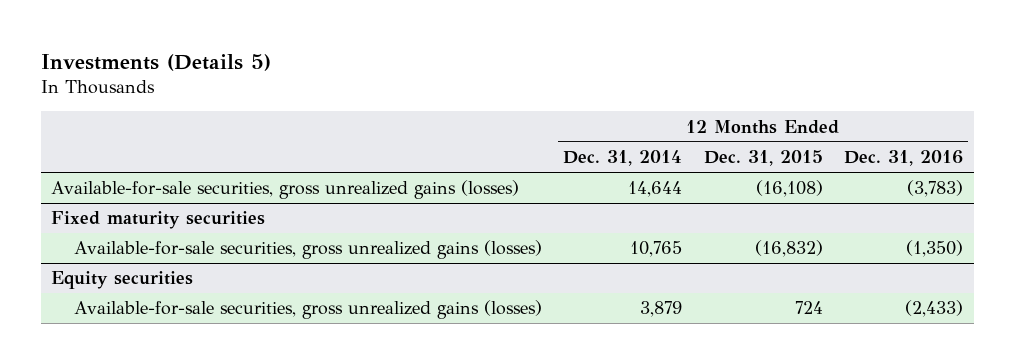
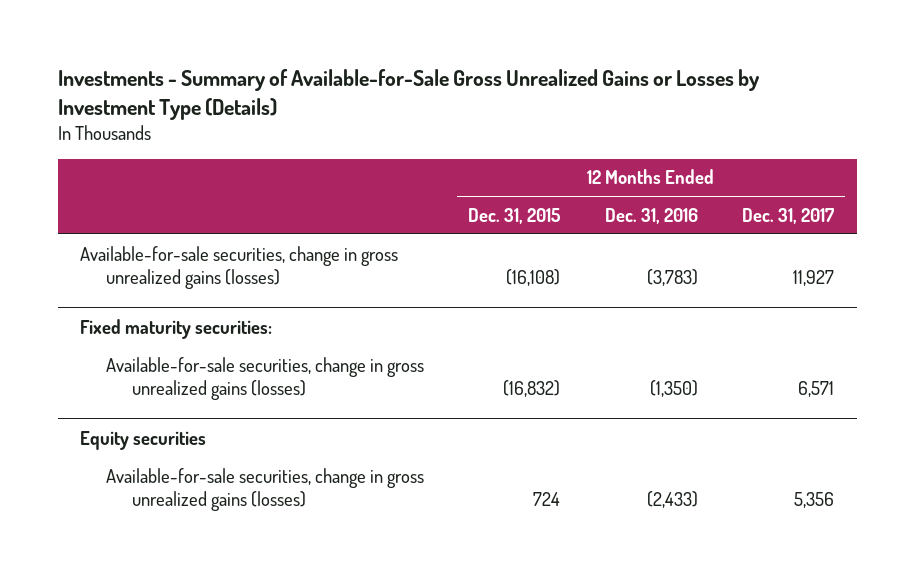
- Investments (Details 5)
+ Investments - Summary of Available-for-Sale Gross Unrealized Gains or Losses by Investment Type (Details)
- | 12 Months Ended Dec. 31, 2014 | 12 Months Ended Dec. 31, 2015 | 12 Months Ended Dec. 31, 2016
+ | 12 Months Ended Dec. 31, 2015 | 12 Months Ended Dec. 31, 2016 | 12 Months Ended Dec. 31, 2017
- Available-for-sale securities, gross unrealized gains (losses) | 14,644 | (16,108) | (3,783)
- Fixed maturity securities
- Available-for-sale securities, gross unrealized gains (losses) | 10,765 | (16,832) | (1,350)
+ Available-for-sale securities, change in gross unrealized gains (losses) | (16,108) | (3,783) | 11,927
+ Fixed maturity securities:
+ Available-for-sale securities, change in gross unrealized gains (losses) | (16,832) | (1,350) | 6,571
@ Equity securities
- Available-for-sale securities, gross unrealized gains (losses) | 3,879 | 724 | (2,433)
+ Available-for-sale securities, change in gross unrealized gains (losses) | 724 | (2,433) | 5,356

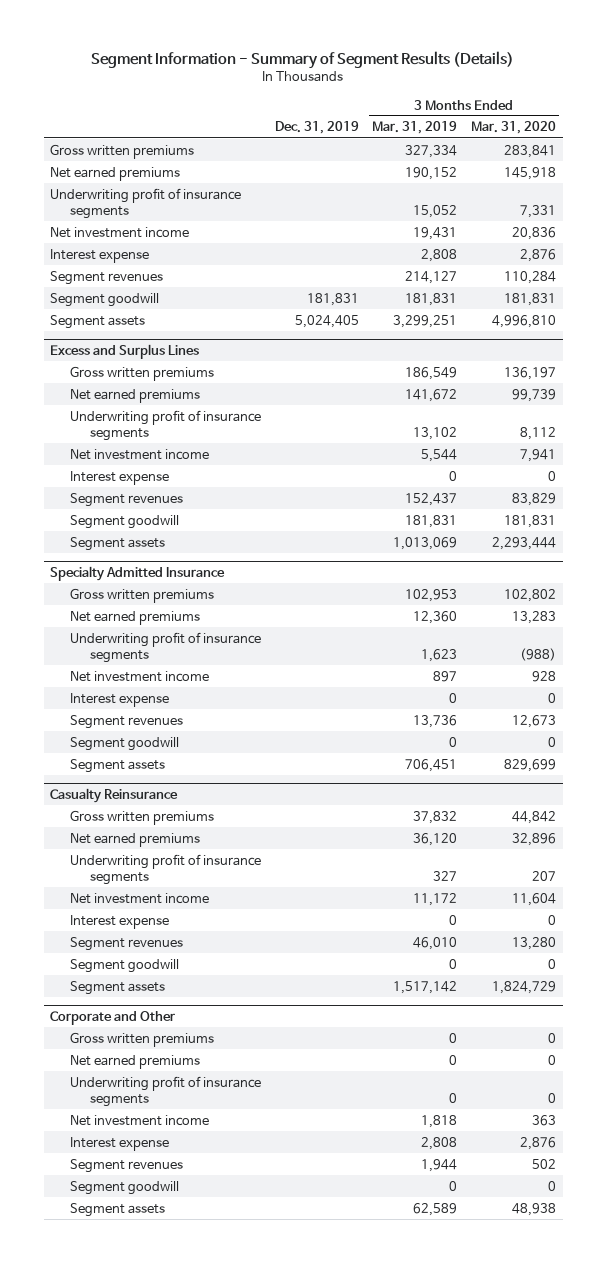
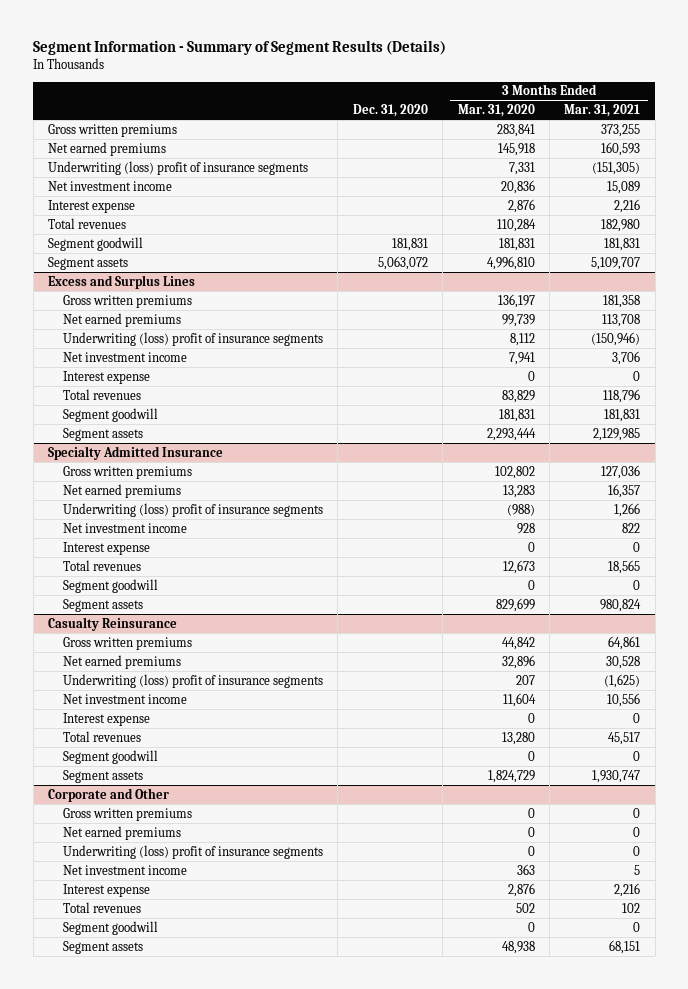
- | Dec. 31, 2019 | 3 Months Ended Mar. 31, 2019 | 3 Months Ended Mar. 31, 2020
+ | Dec. 31, 2020 | 3 Months Ended Mar. 31, 2020 | 3 Months Ended Mar. 31, 2021
- Underwriting profit of insurance segments | | 15,052 | 7,331
+ Underwriting (loss) profit of insurance segments | | 7,331 | (151,305)
- Segment revenues | | 214,127 | 110,284
+ Total revenues | | 110,284 | 182,980
@ Excess and Surplus Lines
- Underwriting profit of insurance segments | | 13,102 | 8,112
+ Underwriting (loss) profit of insurance segments | | 8,112 | (150,946)
- Segment revenues | | 152,437 | 83,829
+ Total revenues | | 83,829 | 118,796
@ Specialty Admitted Insurance
- Underwriting profit of insurance segments | | 1,623 | (988)
+ Underwriting (loss) profit of insurance segments | | (988) | 1,266
- Segment revenues | | 13,736 | 12,673
+ Total revenues | | 12,673 | 18,565
@ Casualty Reinsurance
- Underwriting profit of insurance segments | | 327 | 207
+ Underwriting (loss) profit of insurance segments | | 207 | (1,625)
- Segment revenues | | 46,010 | 13,280
+ Total revenues | | 13,280 | 45,517
@ Corporate and Other
- Underwriting profit of insurance segments | | 0 | 0
+ Underwriting (loss) profit of insurance segments | | 0 | 0
- Segment revenues | | 1,944 | 502
+ Total revenues | | 502 | 102

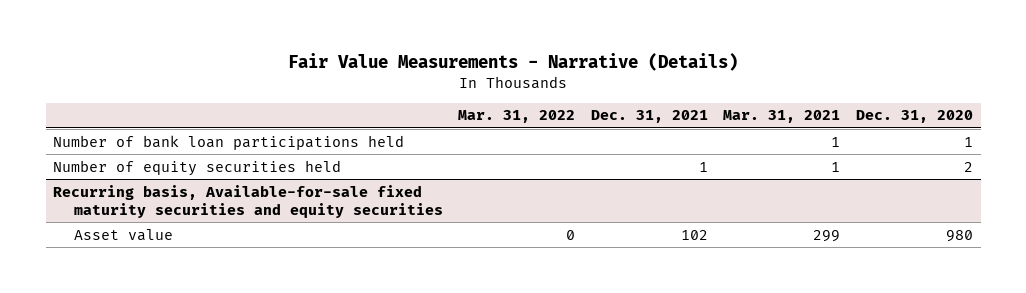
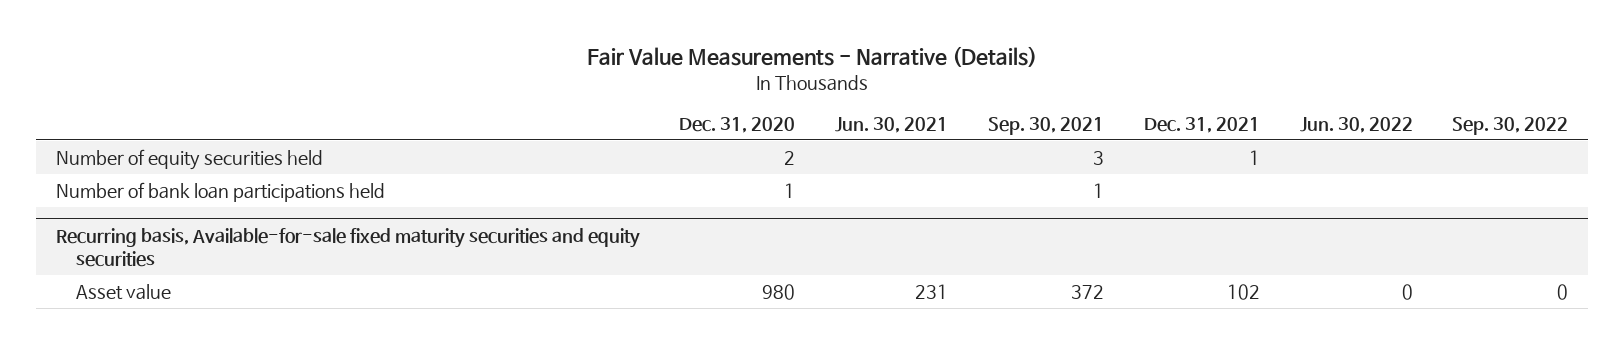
- | Mar. 31, 2022 | Dec. 31, 2021 | Mar. 31, 2021 | Dec. 31, 2020
+ | Dec. 31, 2020 | Jun. 30, 2021 | Sep. 30, 2021 | Dec. 31, 2021 | Jun. 30, 2022 | Sep. 30, 2022
moved down: Number of bank loan participations held | 1 | | 1 | | |

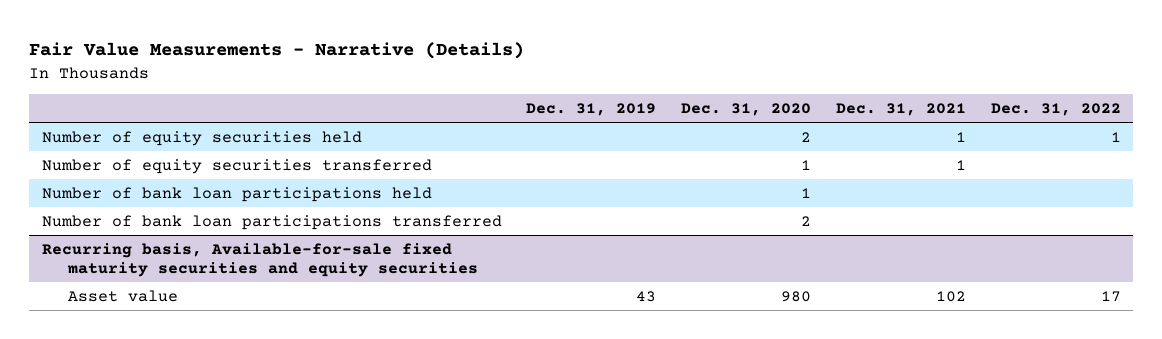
- | Dec. 31, 2020 | Jun. 30, 2021 | Sep. 30, 2021 | Dec. 31, 2021 | Jun. 30, 2022 | Sep. 30, 2022
+ | Dec. 31, 2019 | Dec. 31, 2020 | Dec. 31, 2021 | Dec. 31, 2022
+ Number of equity securities transferred | | 1 | 1 |
+ Number of bank loan participations transferred | | 2 | |

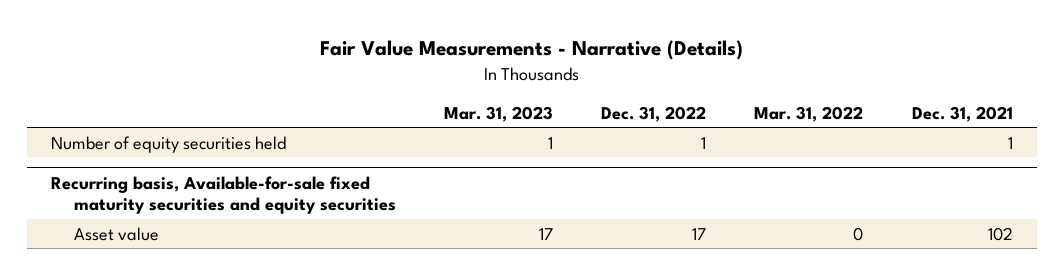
- | Dec. 31, 2019 | Dec. 31, 2020 | Dec. 31, 2021 | Dec. 31, 2022
+ | Mar. 31, 2023 | Dec. 31, 2022 | Mar. 31, 2022 | Dec. 31, 2021
- Number of equity securities transferred | | 1 | 1 |
- Number of bank loan participations held | | 1 | |
- Number of bank loan participations transferred | | 2 | |

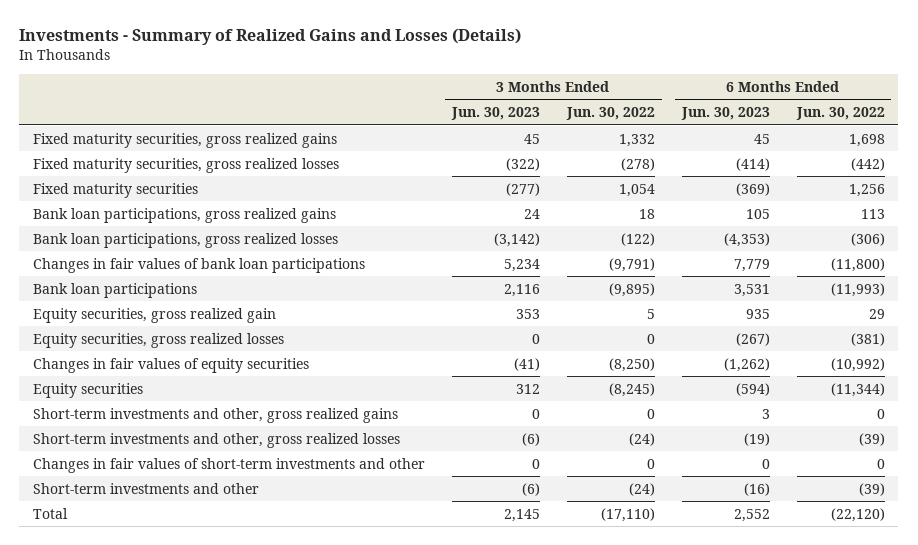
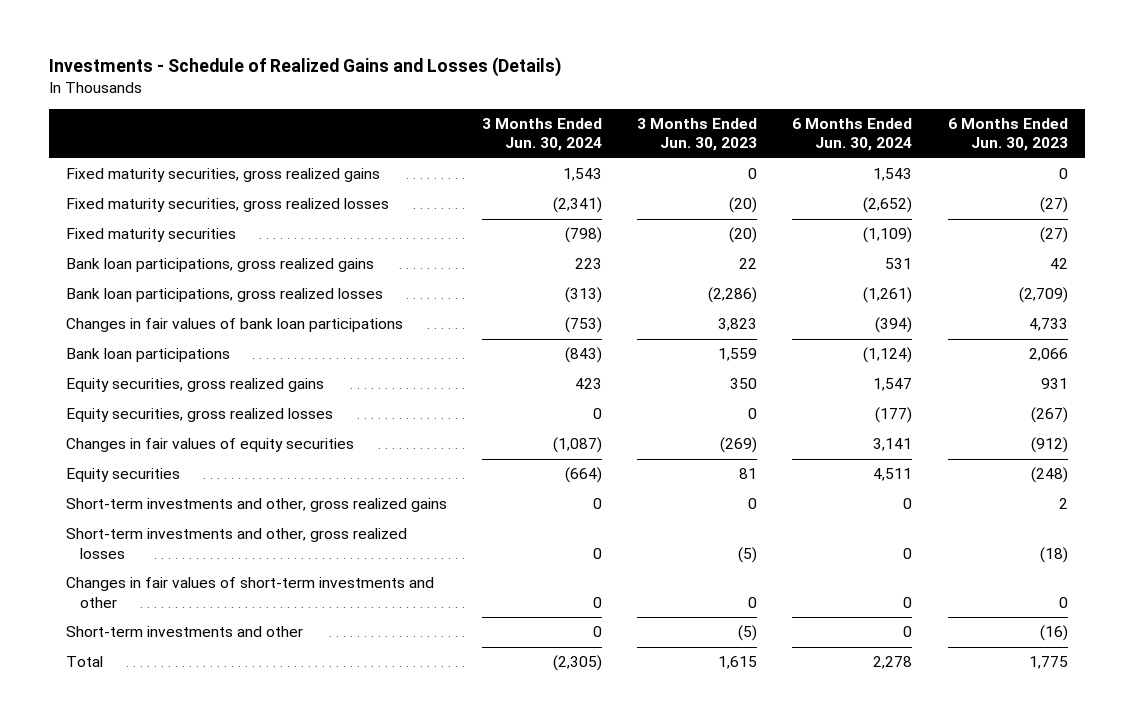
- Investments - Summary of Realized Gains and Losses (Details)
+ Investments - Schedule of Realized Gains and Losses (Details)
- | 3 Months Ended Jun. 30, 2023 | 3 Months Ended Jun. 30, 2022 | 6 Months Ended Jun. 30, 2023 | 6 Months Ended Jun. 30, 2022
+ | 3 Months Ended Jun. 30, 2024 | 3 Months Ended Jun. 30, 2023 | 6 Months Ended Jun. 30, 2024 | 6 Months Ended Jun. 30, 2023
- Fixed maturity securities, gross realized gains | 45 | 1,332 | 45 | 1,698
- Fixed maturity securities, gross realized losses | (322) | (278) | (414) | (442)
- Fixed maturity securities | (277) | 1,054 | (369) | 1,256
- Bank loan participations, gross realized gains | 24 | 18 | 105 | 113
- Bank loan participations, gross realized losses | (3,142) | (122) | (4,353) | (306)
- Changes in fair values of bank loan participations | 5,234 | (9,791) | 7,779 | (11,800)
- Bank loan participations | 2,116 | (9,895) | 3,531 | (11,993)
- Equity securities, gross realized gain | 353 | 5 | 935 | 29
+ Fixed maturity securities, gross realized gains | 1,543 | 0 | 1,543 | 0
+ Fixed maturity securities, gross realized losses | (2,341) | (20) | (2,652) | (27)
+ Fixed maturity securities | (798) | (20) | (1,109) | (27)
+ Bank loan participations, gross realized gains | 223 | 22 | 531 | 42
+ Bank loan participations, gross realized losses | (313) | (2,286) | (1,261) | (2,709)
+ Changes in fair values of bank loan participations | (753) | 3,823 | (394) | 4,733
+ Bank loan participations | (843) | 1,559 | (1,124) | 2,066
+ Equity securities, gross realized gains | 423 | 350 | 1,547 | 931
- Changes in fair values of equity securities | (41) | (8,250) | (1,262) | (10,992)
- Equity securities | 312 | (8,245) | (594) | (11,344)
- Short-term investments and other, gross realized gains | 0 | 0 | 3 | 0
- Short-term investments and other, gross realized losses | (6) | (24) | (19) | (39)
+ Changes in fair values of equity securities | (1,087) | (269) | 3,141 | (912)
+ Equity securities | (664) | 81 | 4,511 | (248)
+ Short-term investments and other, gross realized gains | 0 | 0 | 0 | 2
+ Short-term investments and other, gross realized losses | 0 | (5) | 0 | (18)
- Short-term investments and other | (6) | (24) | (16) | (39)
- Total | 2,145 | (17,110) | 2,552 | (22,120)
+ Short-term investments and other | 0 | (5) | 0 | (16)
+ Total | (2,305) | 1,615 | 2,278 | 1,775

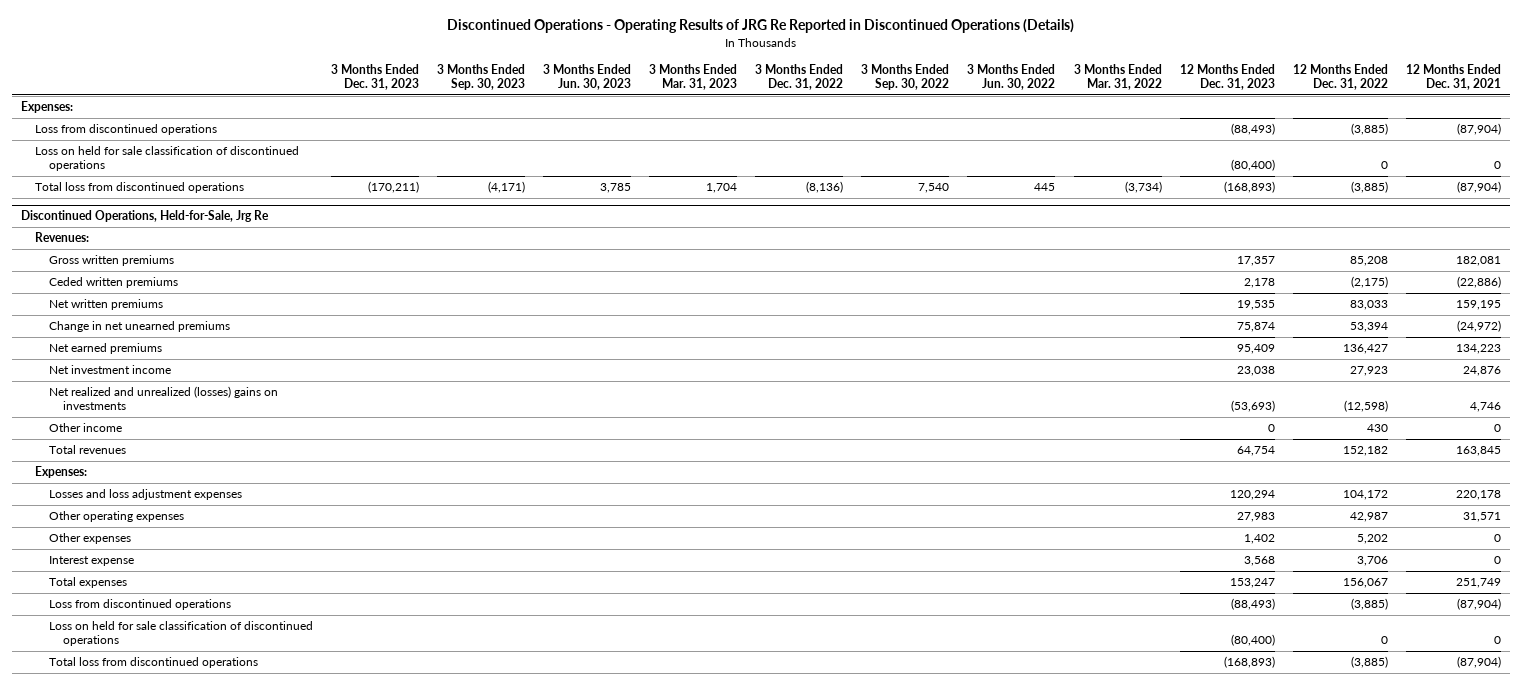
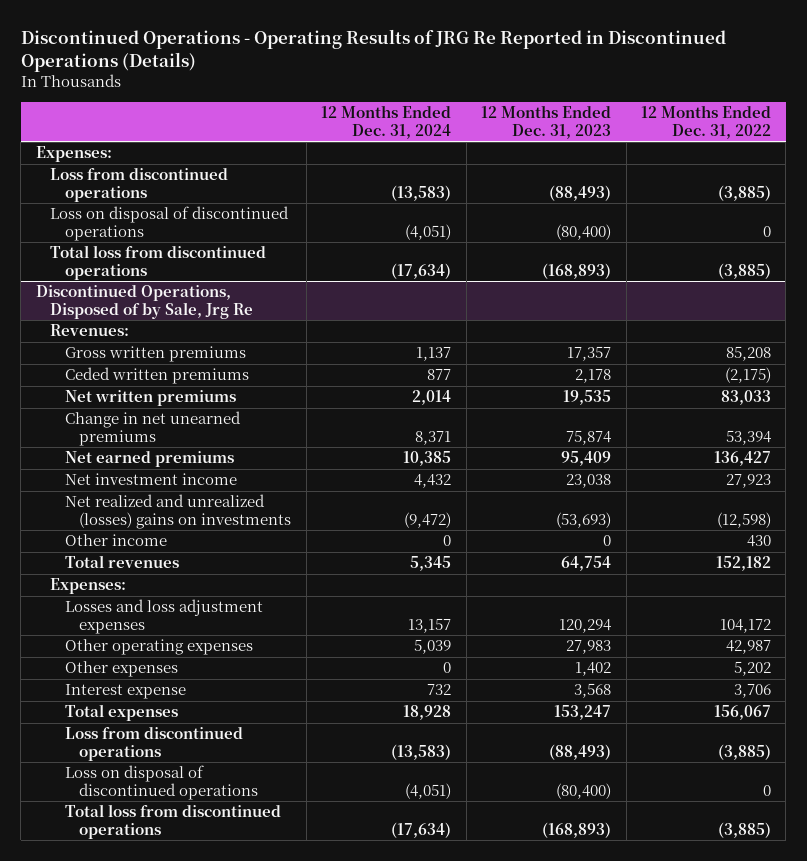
- | 3 Months Ended Dec. 31, 2023 | 3 Months Ended Sep. 30, 2023 | 3 Months Ended Jun. 30, 2023 | 3 Months Ended Mar. 31, 2023 | 3 Months Ended Dec. 31, 2022 | 3 Months Ended Sep. 30, 2022 | 3 Months Ended Jun. 30, 2022 | 3 Months Ended Mar. 31, 2022 | 12 Months Ended Dec. 31, 2023 | 12 Months Ended Dec. 31, 2022 | 12 Months Ended Dec. 31, 2021
+ | 12 Months Ended Dec. 31, 2024 | 12 Months Ended Dec. 31, 2023 | 12 Months Ended Dec. 31, 2022
- Loss on held for sale classification of discontinued operations | | | | | | | | | (80,400) | 0 | 0
+ Loss on disposal of discontinued operations | (4,051) | (80,400) | 0
- Discontinued Operations, Held-for-Sale, Jrg Re
+ Discontinued Operations, Disposed of by Sale, Jrg Re
- Loss on held for sale classification of discontinued operations | | | | | | | | | (80,400) | 0 | 0
+ Loss on disposal of discontinued operations | (4,051) | (80,400) | 0

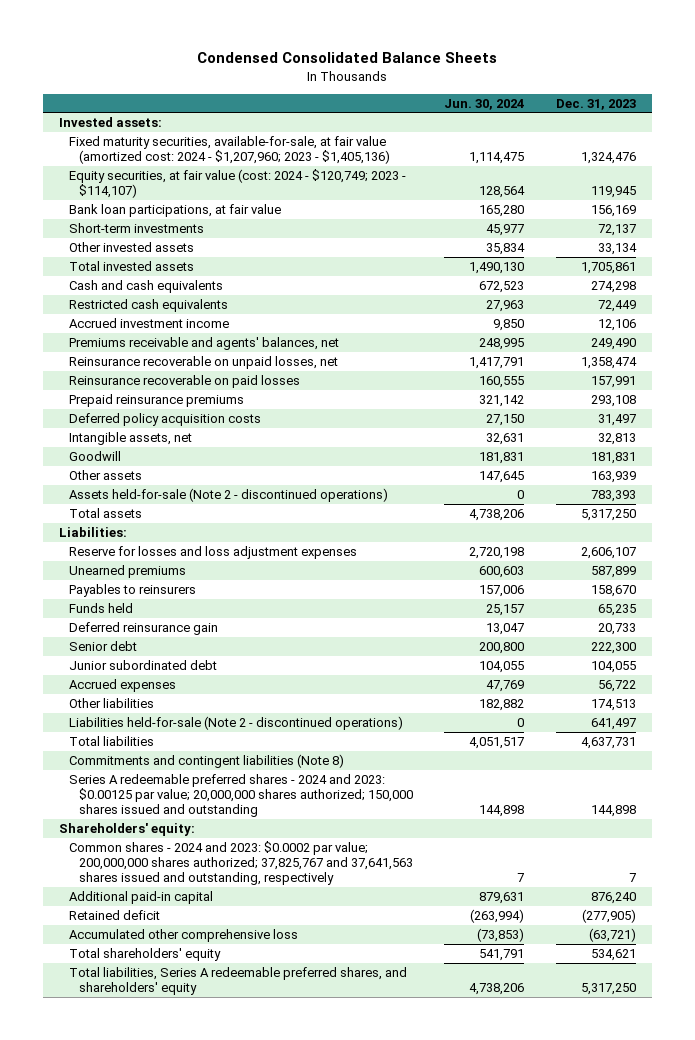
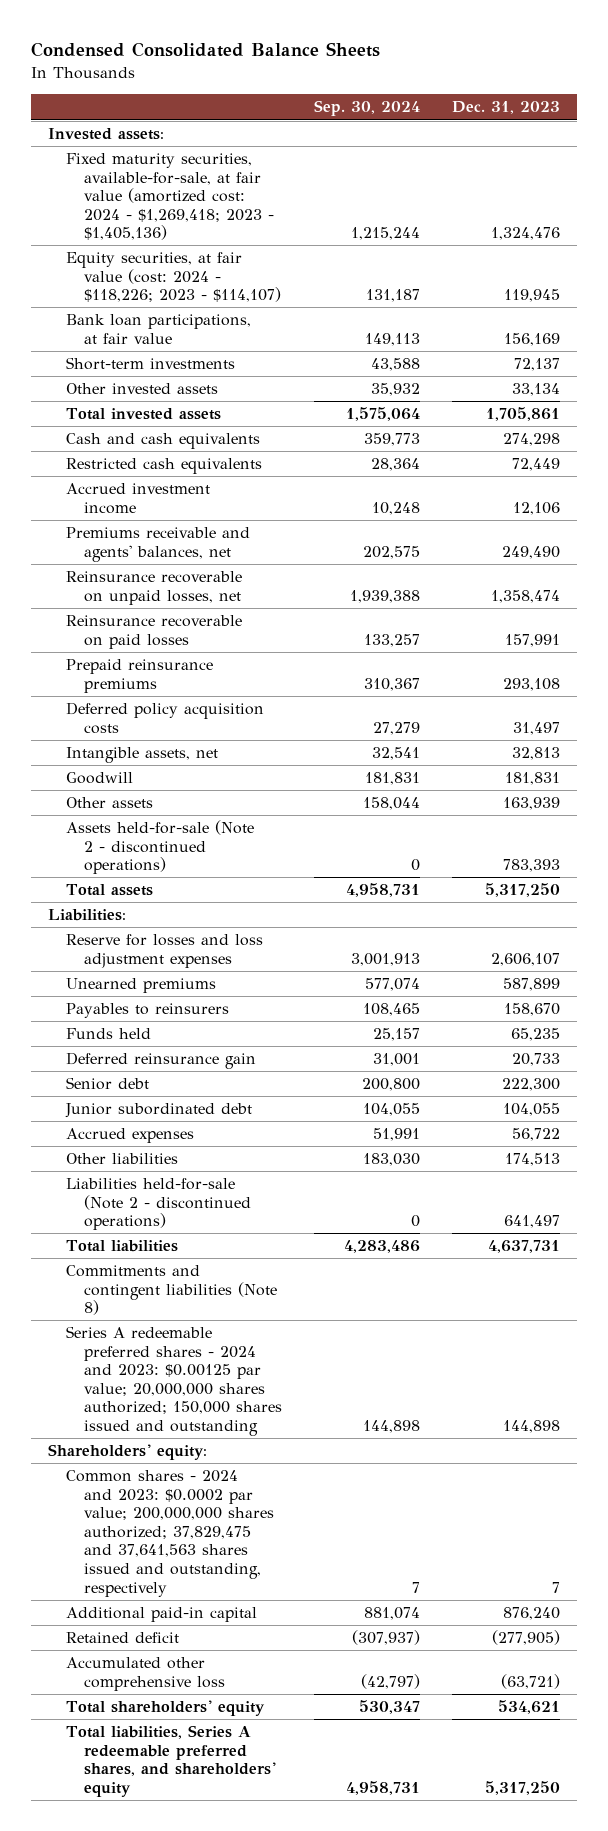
- | Jun. 30, 2024 | Dec. 31, 2023
+ | Sep. 30, 2024 | Dec. 31, 2023
- Fixed maturity securities, available-for-sale, at fair value (amortized cost: 2024 - $1,207,960; 2023 - $1,405,136) | 1,114,475 | 1,324,476
- Equity securities, at fair value (cost: 2024 - $120,749; 2023 - $114,107) | 128,564 | 119,945
+ Fixed maturity securities, available-for-sale, at fair value (amortized cost: 2024 - $1,269,418; 2023 - $1,405,136) | 1,215,244 | 1,324,476
+ Equity securities, at fair value (cost: 2024 - $118,226; 2023 - $114,107) | 131,187 | 119,945
- Common shares - 2024 and 2023: $0.0002 par value; 200,000,000 shares authorized; 37,825,767 and 37,641,563 shares issued and outstanding, respectively | 7 | 7
+ Common shares - 2024 and 2023: $0.0002 par value; 200,000,000 shares authorized; 37,829,475 and 37,641,563 shares issued and outstanding, respectively | 7 | 7

